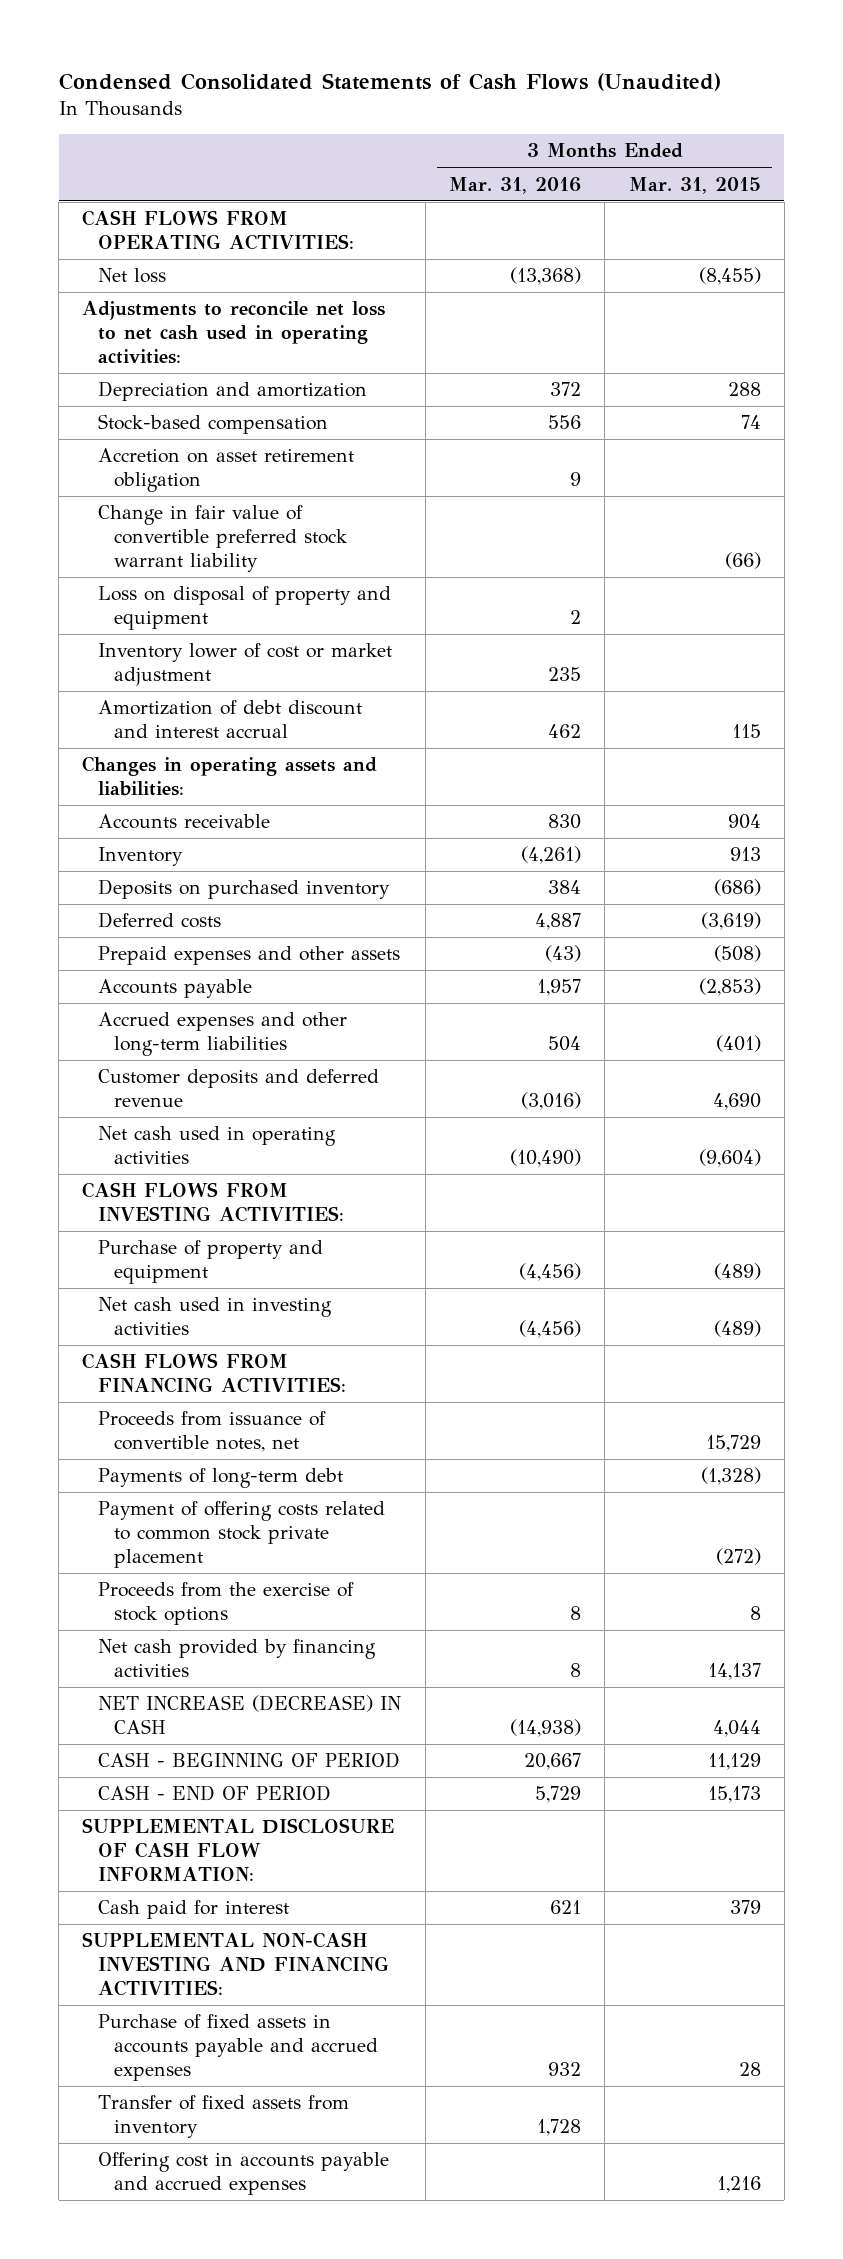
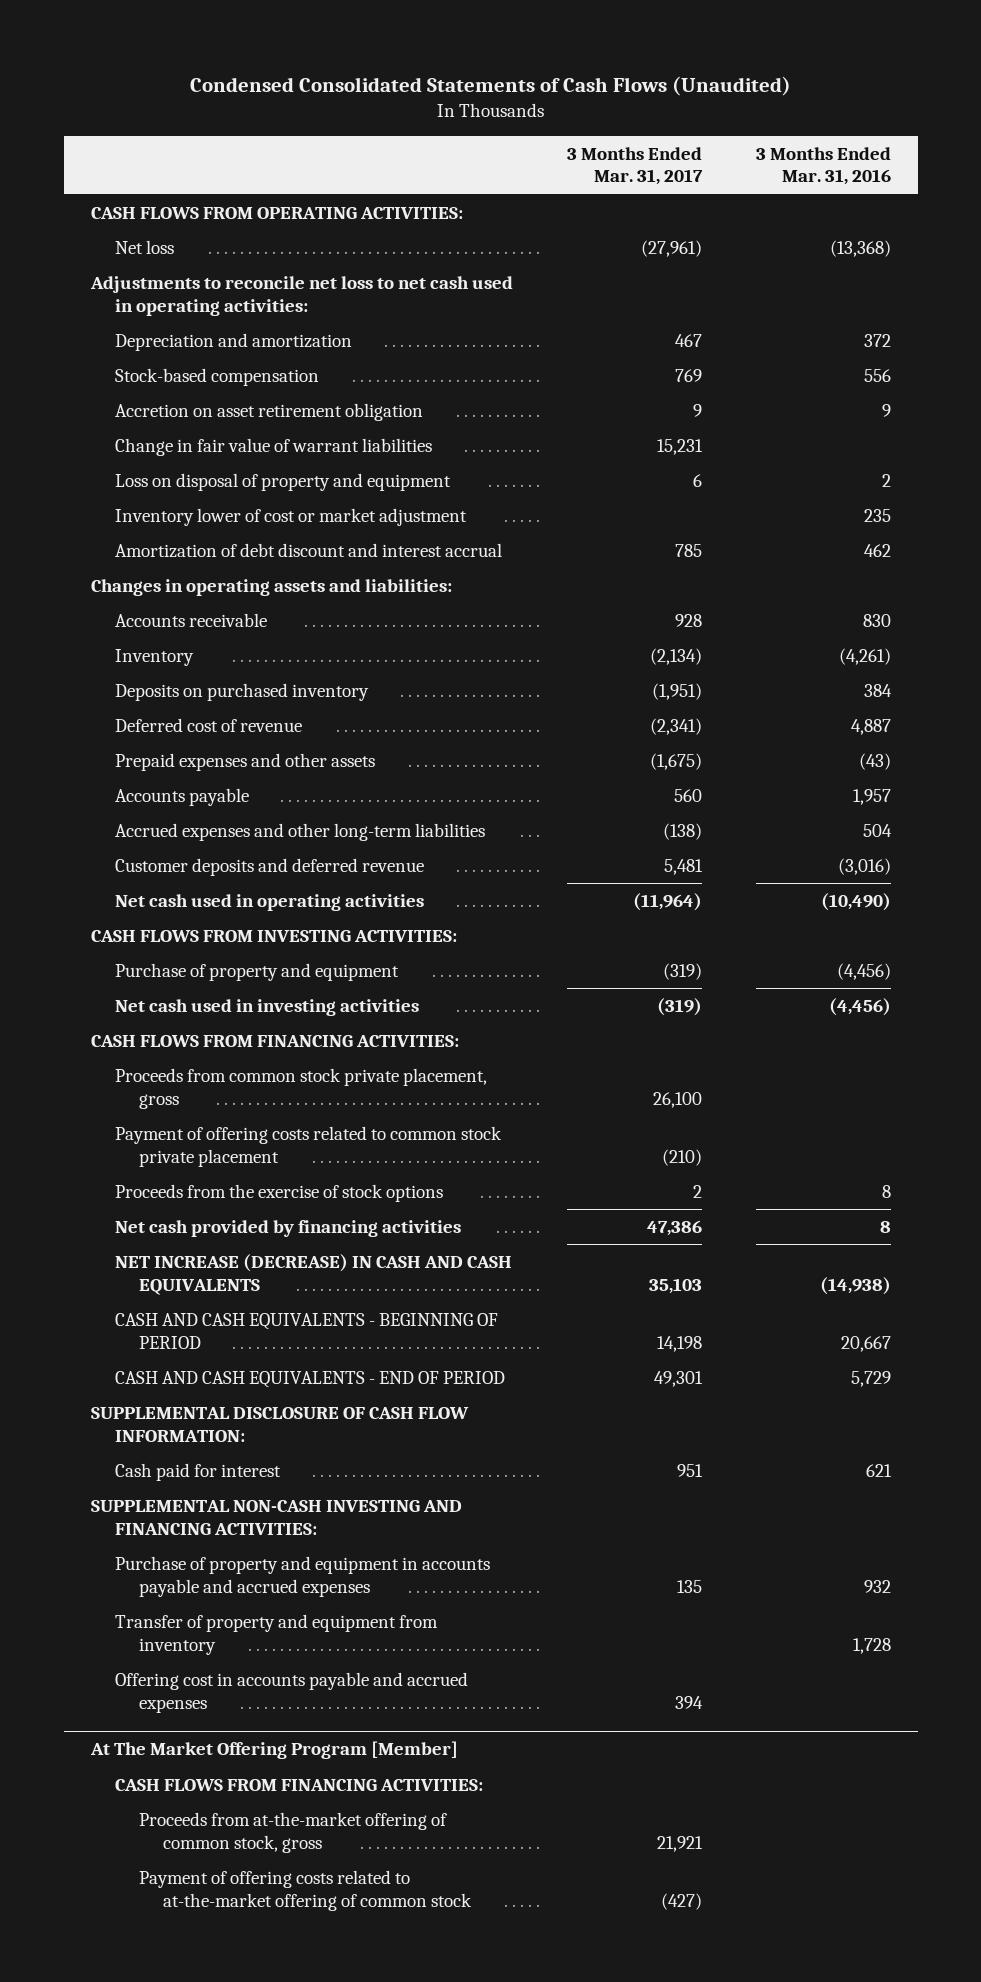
- | 3 Months Ended Mar. 31, 2016 | 3 Months Ended Mar. 31, 2015
+ | 3 Months Ended Mar. 31, 2017 | 3 Months Ended Mar. 31, 2016
- Change in fair value of convertible preferred stock warrant liability | | (66)
+ Change in fair value of warrant liabilities | 15,231 |
- Deferred costs | 4,887 | (3,619)
+ Deferred cost of revenue | (2,341) | 4,887
- Proceeds from issuance of convertible notes, net | | 15,729
- Payments of long-term debt | | (1,328)
+ Proceeds from common stock private placement, gross | 26,100 |
- NET INCREASE (DECREASE) IN CASH | (14,938) | 4,044
- CASH - BEGINNING OF PERIOD | 20,667 | 11,129
- CASH - END OF PERIOD | 5,729 | 15,173
+ NET INCREASE (DECREASE) IN CASH AND CASH EQUIVALENTS | 35,103 | (14,938)
+ CASH AND CASH EQUIVALENTS - BEGINNING OF PERIOD | 14,198 | 20,667
+ CASH AND CASH EQUIVALENTS - END OF PERIOD | 49,301 | 5,729
- Purchase of fixed assets in accounts payable and accrued expenses | 932 | 28
- Transfer of fixed assets from inventory | 1,728 |
+ Purchase of property and equipment in accounts payable and accrued expenses | 135 | 932
+ Transfer of property and equipment from inventory | | 1,728
+ At The Market Offering Program [Member]
+ CASH FLOWS FROM FINANCING ACTIVITIES:
+ Proceeds from at-the-market offering of common stock, gross | 21,921 |
+ Payment of offering costs related to at-the-market offering of common stock | (427) |

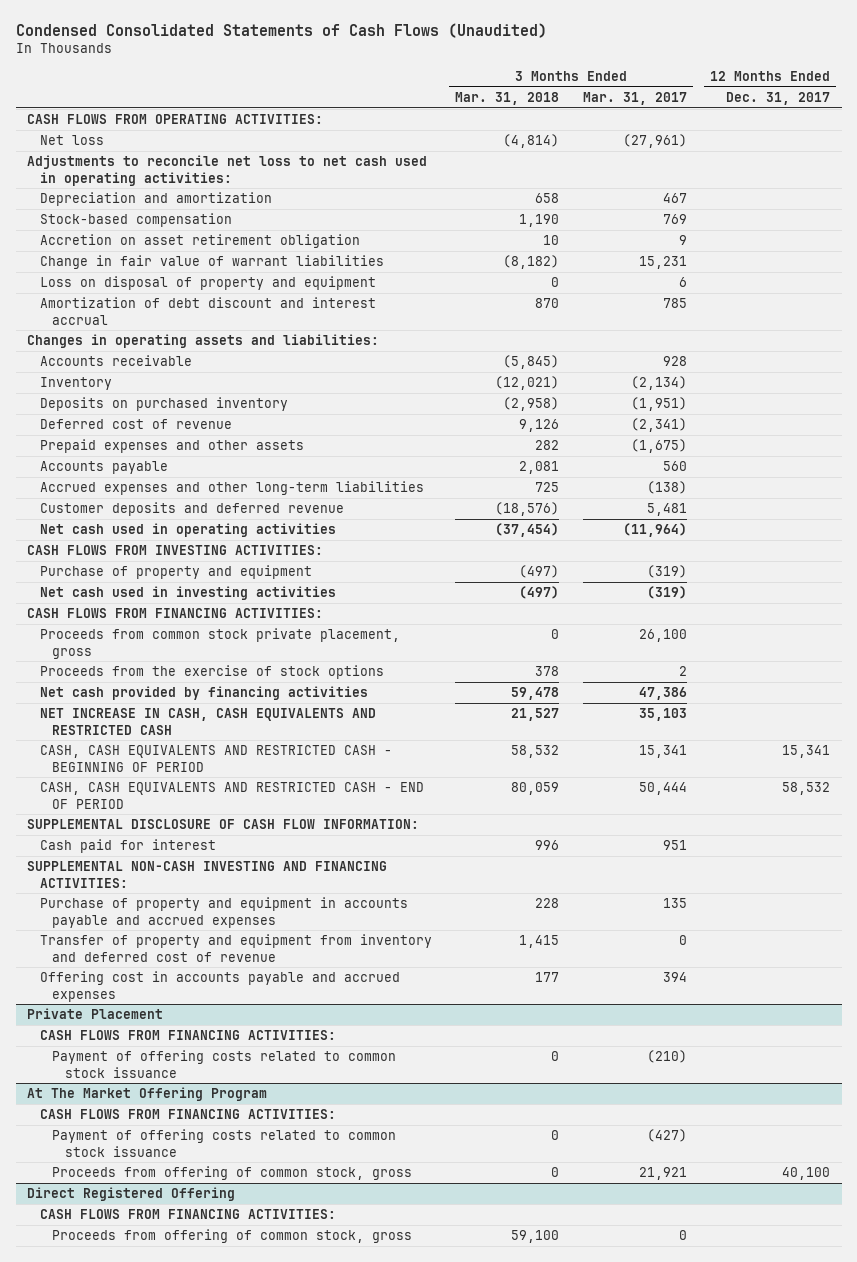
- | 3 Months Ended Mar. 31, 2017 | 3 Months Ended Mar. 31, 2016
+ | 3 Months Ended Mar. 31, 2018 | 3 Months Ended Mar. 31, 2017 | 12 Months Ended Dec. 31, 2017
- Inventory lower of cost or market adjustment | | 235
- Payment of offering costs related to common stock private placement | (210) |
- NET INCREASE (DECREASE) IN CASH AND CASH EQUIVALENTS | 35,103 | (14,938)
- CASH AND CASH EQUIVALENTS - BEGINNING OF PERIOD | 14,198 | 20,667
- CASH AND CASH EQUIVALENTS - END OF PERIOD | 49,301 | 5,729
+ NET INCREASE IN CASH, CASH EQUIVALENTS AND RESTRICTED CASH | 21,527 | 35,103 |
+ CASH, CASH EQUIVALENTS AND RESTRICTED CASH - BEGINNING OF PERIOD | 58,532 | 15,341 | 15,341
+ CASH, CASH EQUIVALENTS AND RESTRICTED CASH - END OF PERIOD | 80,059 | 50,444 | 58,532
- Transfer of property and equipment from inventory | | 1,728
+ Transfer of property and equipment from inventory and deferred cost of revenue | 1,415 | 0 |
- At The Market Offering Program [Member]
+ Private Placement
- Proceeds from at-the-market offering of common stock, gross | 21,921 |
- Payment of offering costs related to at-the-market offering of common stock | (427) |
+ Payment of offering costs related to common stock issuance | 0 | (210) |
+ At The Market Offering Program
+ CASH FLOWS FROM FINANCING ACTIVITIES:
+ Payment of offering costs related to common stock issuance | 0 | (427) |
+ Proceeds from offering of common stock, gross | 0 | 21,921 | 40,100
+ Direct Registered Offering
+ CASH FLOWS FROM FINANCING ACTIVITIES:
+ Proceeds from offering of common stock, gross | 59,100 | 0 |

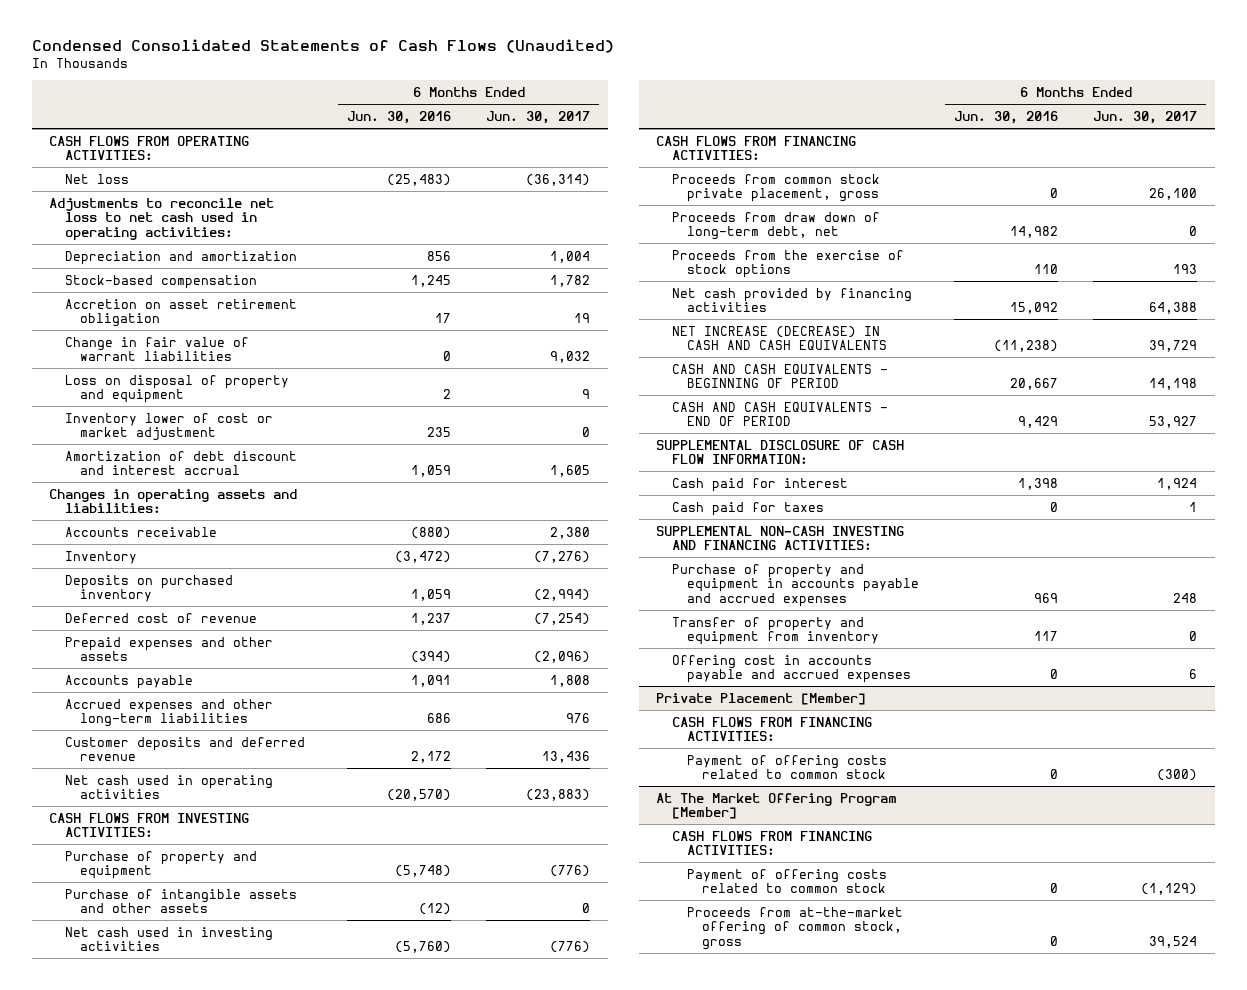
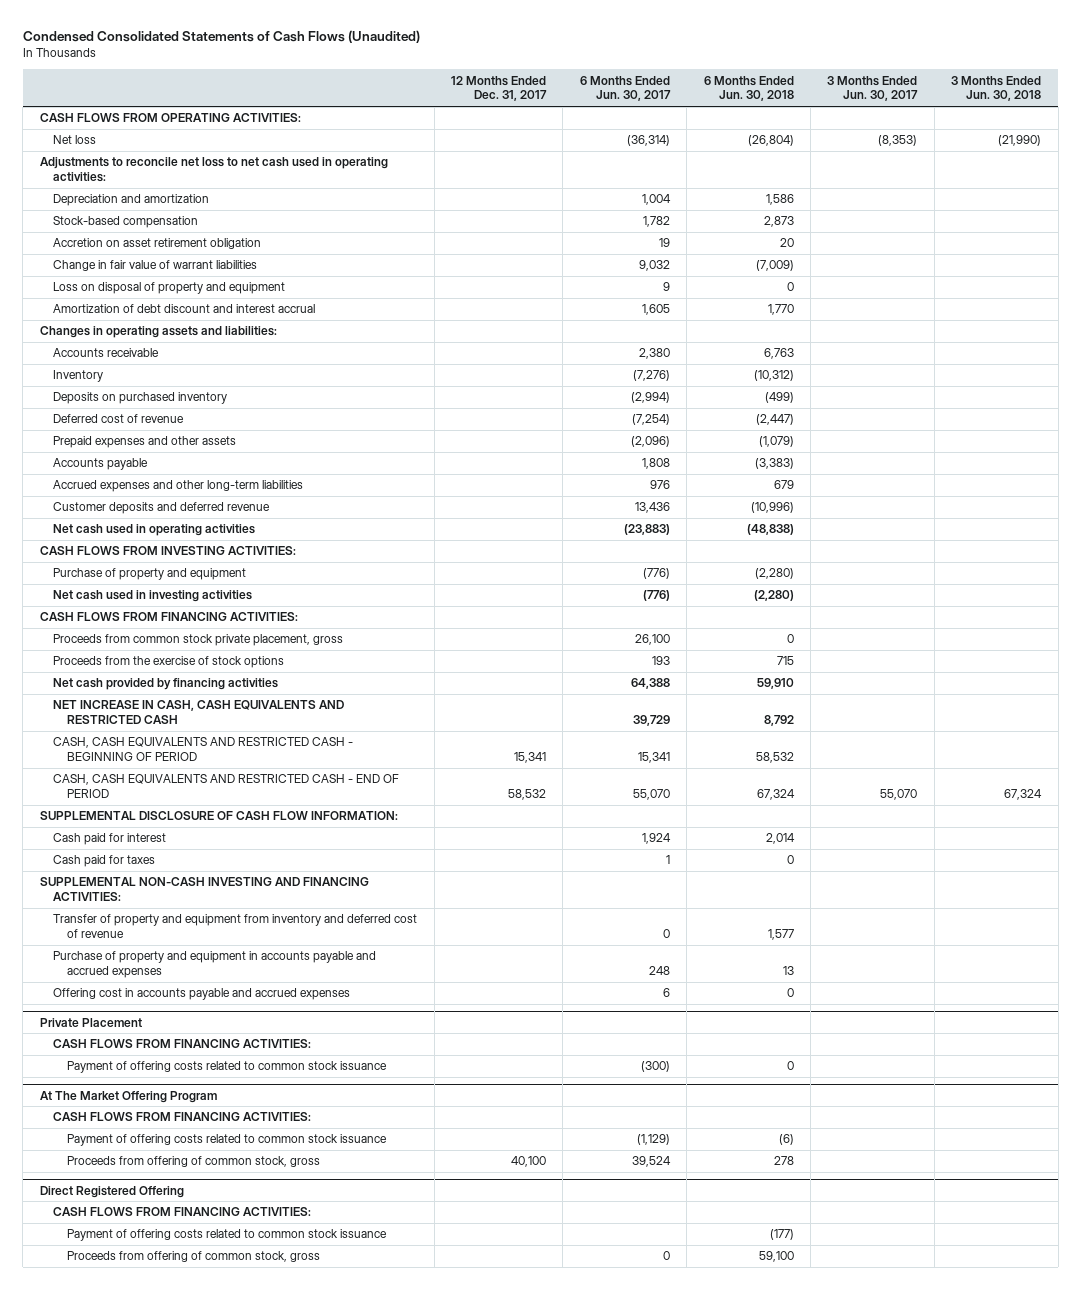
- | 6 Months Ended Jun. 30, 2016 | 6 Months Ended Jun. 30, 2017
+ | 12 Months Ended Dec. 31, 2017 | 6 Months Ended Jun. 30, 2017 | 6 Months Ended Jun. 30, 2018 | 3 Months Ended Jun. 30, 2017 | 3 Months Ended Jun. 30, 2018
- Inventory lower of cost or market adjustment | 235 | 0
- Purchase of intangible assets and other assets | (12) | 0
- Proceeds from draw down of long-term debt, net | 14,982 | 0
- NET INCREASE (DECREASE) IN CASH AND CASH EQUIVALENTS | (11,238) | 39,729
- CASH AND CASH EQUIVALENTS - BEGINNING OF PERIOD | 20,667 | 14,198
- CASH AND CASH EQUIVALENTS - END OF PERIOD | 9,429 | 53,927
+ NET INCREASE IN CASH, CASH EQUIVALENTS AND RESTRICTED CASH | | 39,729 | 8,792 | |
+ CASH, CASH EQUIVALENTS AND RESTRICTED CASH - BEGINNING OF PERIOD | 15,341 | 15,341 | 58,532 | |
+ CASH, CASH EQUIVALENTS AND RESTRICTED CASH - END OF PERIOD | 58,532 | 55,070 | 67,324 | 55,070 | 67,324
+ Transfer of property and equipment from inventory and deferred cost of revenue | | 0 | 1,577 | |
- Transfer of property and equipment from inventory | 117 | 0
- Private Placement [Member]
+ Private Placement
- Payment of offering costs related to common stock | 0 | (300)
- At The Market Offering Program [Member]
+ Payment of offering costs related to common stock issuance | | (300) | 0 | |
+ At The Market Offering Program
- Payment of offering costs related to common stock | 0 | (1,129)
- Proceeds from at-the-market offering of common stock, gross | 0 | 39,524
+ Payment of offering costs related to common stock issuance | | (1,129) | (6) | |
+ Proceeds from offering of common stock, gross | 40,100 | 39,524 | 278 | |
+ Direct Registered Offering
+ CASH FLOWS FROM FINANCING ACTIVITIES:
+ Payment of offering costs related to common stock issuance | | | (177) | |
+ Proceeds from offering of common stock, gross | | 0 | 59,100 | |

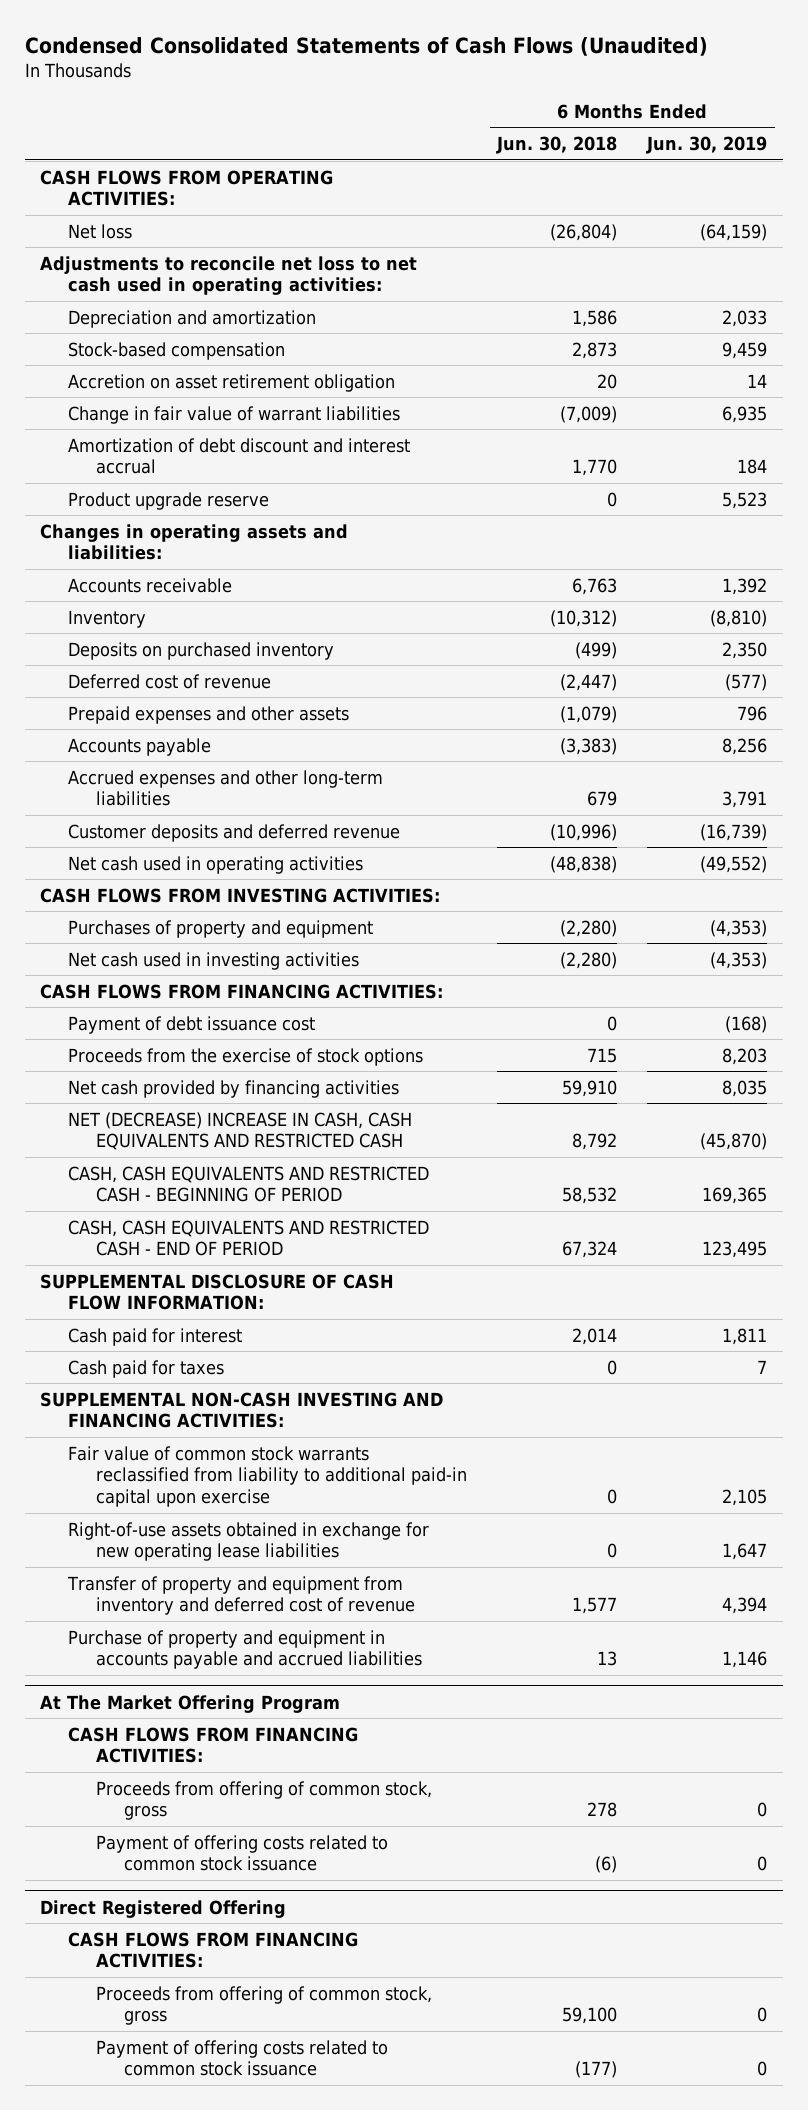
- | 12 Months Ended Dec. 31, 2017 | 6 Months Ended Jun. 30, 2017 | 6 Months Ended Jun. 30, 2018 | 3 Months Ended Jun. 30, 2017 | 3 Months Ended Jun. 30, 2018
+ | 6 Months Ended Jun. 30, 2018 | 6 Months Ended Jun. 30, 2019
- Loss on disposal of property and equipment | | 9 | 0 | |
+ Product upgrade reserve | 0 | 5,523
- Purchase of property and equipment | | (776) | (2,280) | |
+ Purchases of property and equipment | (2,280) | (4,353)
- Proceeds from common stock private placement, gross | | 26,100 | 0 | |
+ Payment of debt issuance cost | 0 | (168)
- NET INCREASE IN CASH, CASH EQUIVALENTS AND RESTRICTED CASH | | 39,729 | 8,792 | |
+ NET (DECREASE) INCREASE IN CASH, CASH EQUIVALENTS AND RESTRICTED CASH | 8,792 | (45,870)
+ Fair value of common stock warrants reclassified from liability to additional paid-in capital upon exercise | 0 | 2,105
+ Right-of-use assets obtained in exchange for new operating lease liabilities | 0 | 1,647
- Purchase of property and equipment in accounts payable and accrued expenses | | 248 | 13 | |
- Offering cost in accounts payable and accrued expenses | | 6 | 0 | |
- Private Placement
- CASH FLOWS FROM FINANCING ACTIVITIES:
- Payment of offering costs related to common stock issuance | | (300) | 0 | |
+ Purchase of property and equipment in accounts payable and accrued liabilities | 13 | 1,146
@ At The Market Offering Program
moved down: Payment of offering costs related to common stock issuance | (6) | 0
@ Direct Registered Offering
moved down: Payment of offering costs related to common stock issuance | (177) | 0

